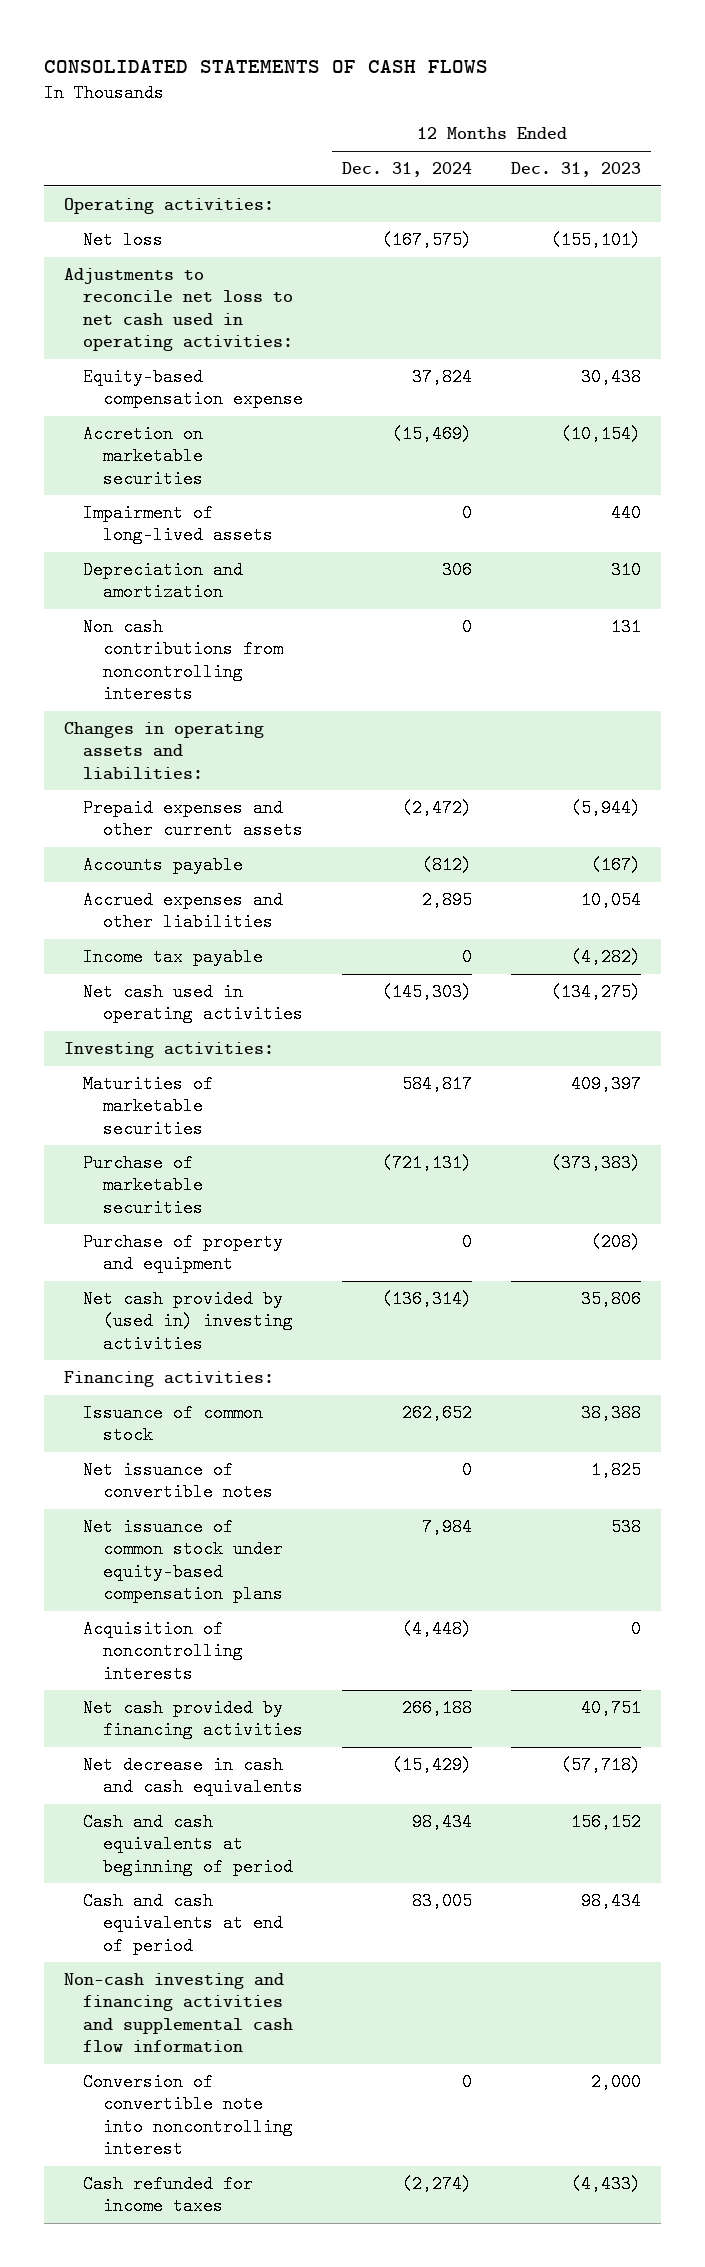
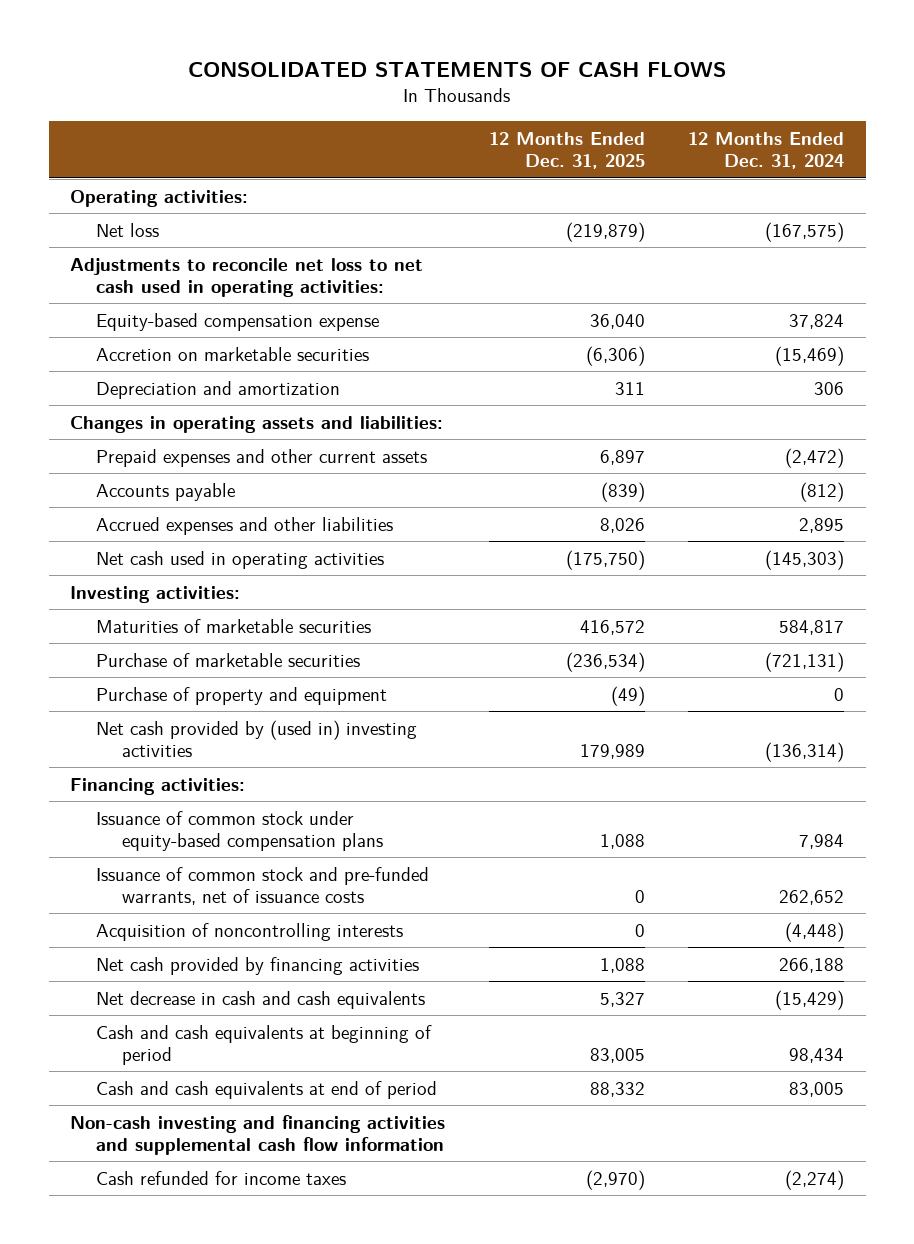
- | 12 Months Ended Dec. 31, 2024 | 12 Months Ended Dec. 31, 2023
+ | 12 Months Ended Dec. 31, 2025 | 12 Months Ended Dec. 31, 2024
- Impairment of long-lived assets | 0 | 440
- Non cash contributions from noncontrolling interests | 0 | 131
- Income tax payable | 0 | (4,282)
- Issuance of common stock | 262,652 | 38,388
- Net issuance of convertible notes | 0 | 1,825
- Net issuance of common stock under equity-based compensation plans | 7,984 | 538
+ Issuance of common stock under equity-based compensation plans | 1,088 | 7,984
+ Issuance of common stock and pre-funded warrants, net of issuance costs | 0 | 262,652
- Conversion of convertible note into noncontrolling interest | 0 | 2,000

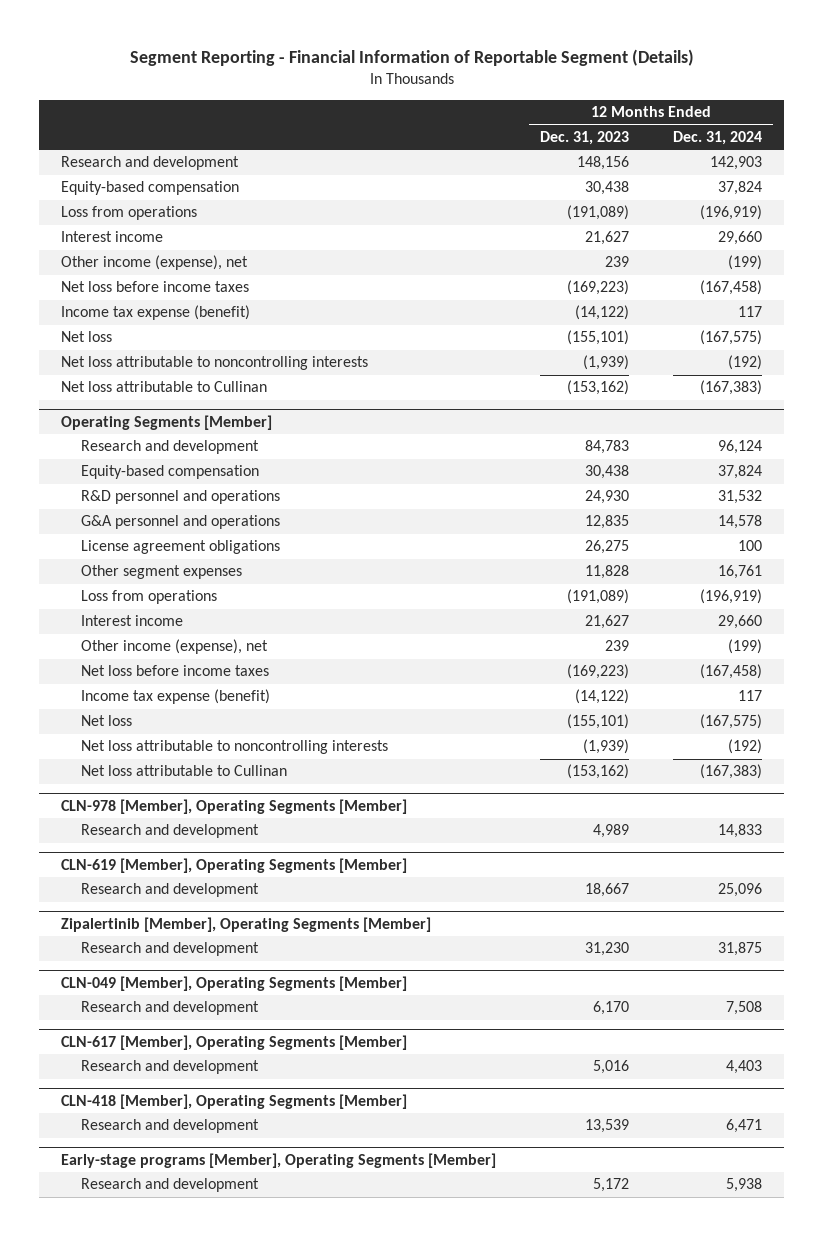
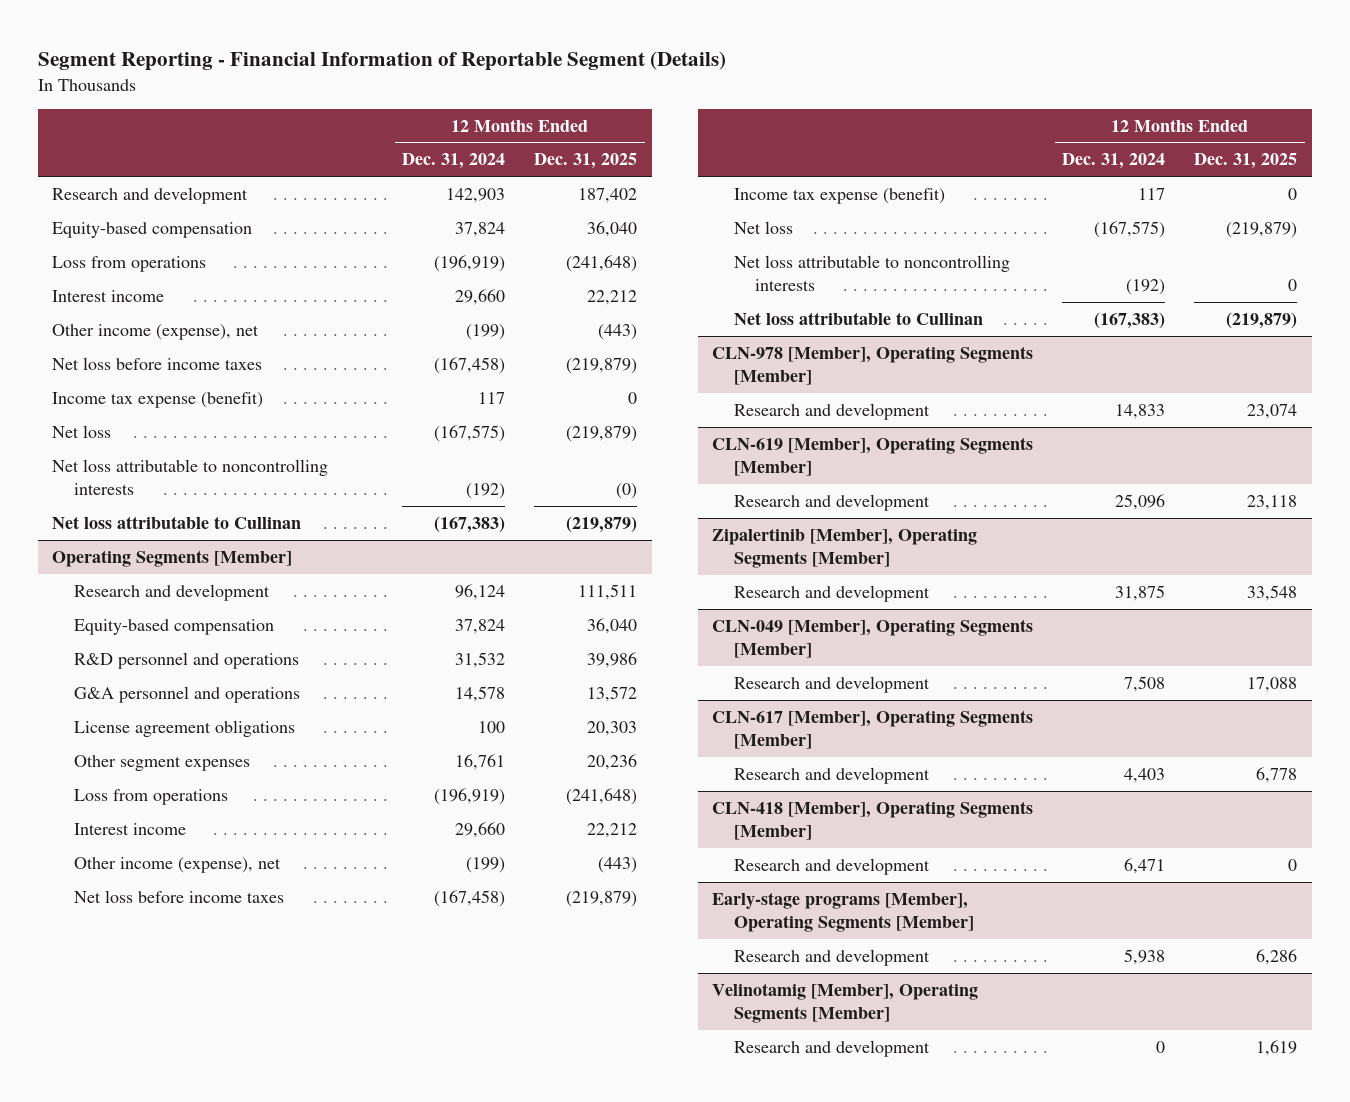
- | 12 Months Ended Dec. 31, 2023 | 12 Months Ended Dec. 31, 2024
+ | 12 Months Ended Dec. 31, 2024 | 12 Months Ended Dec. 31, 2025
+ Velinotamig [Member], Operating Segments [Member]
+ Research and development | 0 | 1,619

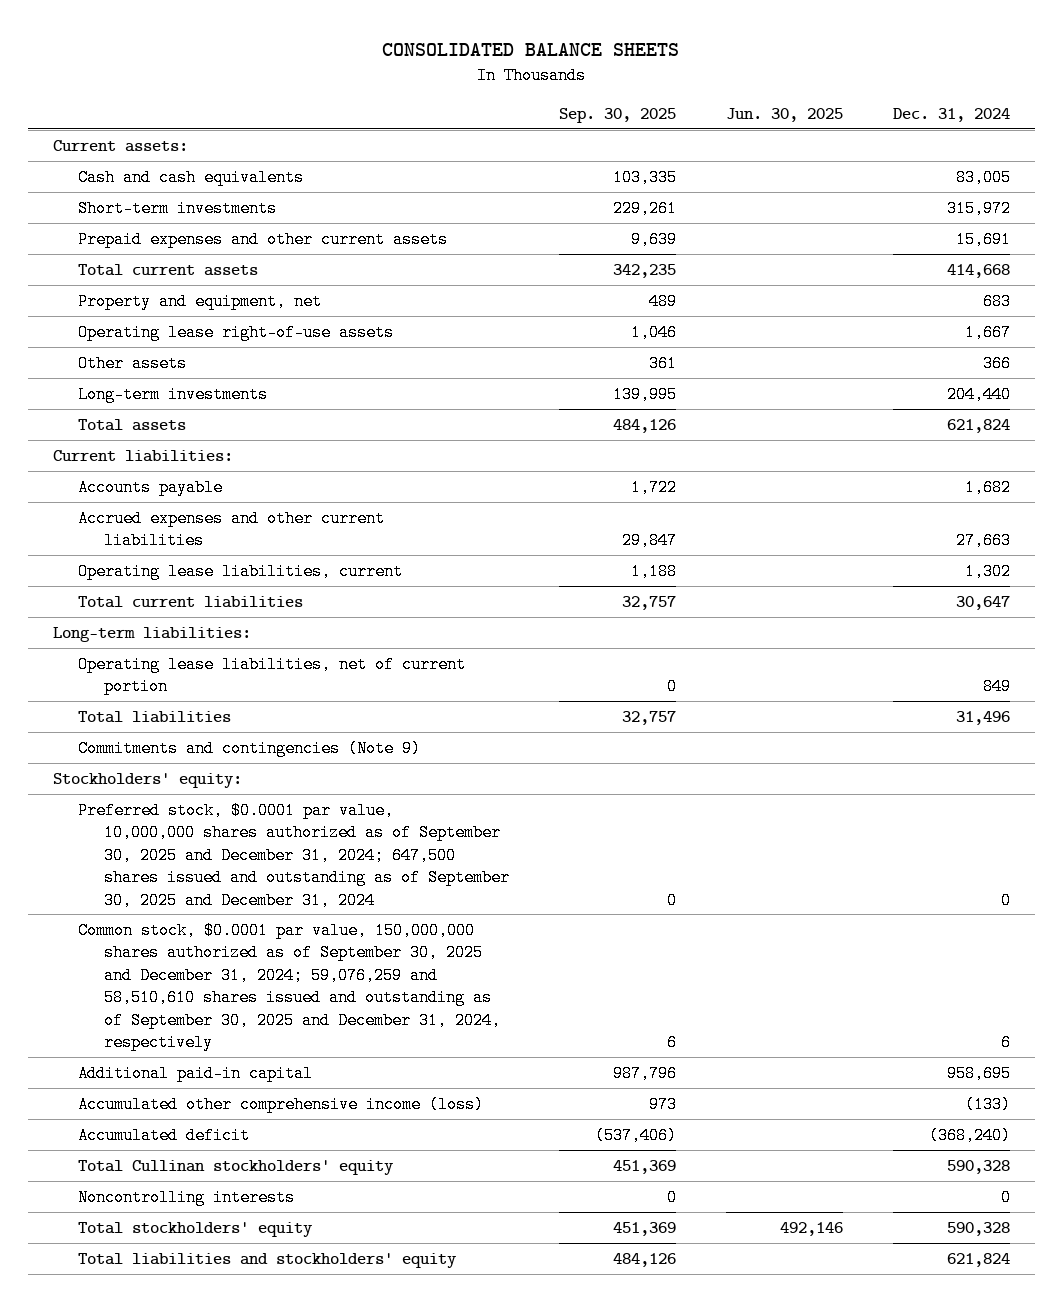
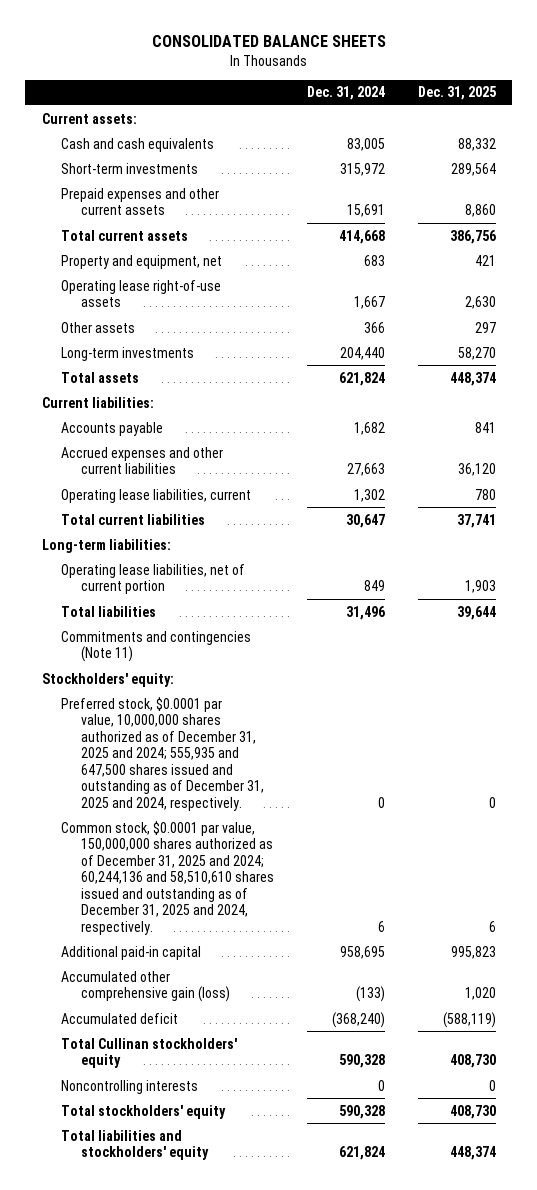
- | Sep. 30, 2025 | Jun. 30, 2025 | Dec. 31, 2024
+ | Dec. 31, 2024 | Dec. 31, 2025
- Commitments and contingencies (Note 9)
+ Commitments and contingencies (Note 11)
- Preferred stock, $0.0001 par value, 10,000,000 shares authorized as of September 30, 2025 and December 31, 2024; 647,500 shares issued and outstanding as of September 30, 2025 and December 31, 2024 | 0 | | 0
- Common stock, $0.0001 par value, 150,000,000 shares authorized as of September 30, 2025 and December 31, 2024; 59,076,259 and 58,510,610 shares issued and outstanding as of September 30, 2025 and December 31, 2024, respectively | 6 | | 6
+ Preferred stock, $0.0001 par value, 10,000,000 shares authorized as of December 31, 2025 and 2024; 555,935 and 647,500 shares issued and outstanding as of December 31, 2025 and 2024, respectively. | 0 | 0
+ Common stock, $0.0001 par value, 150,000,000 shares authorized as of December 31, 2025 and 2024; 60,244,136 and 58,510,610 shares issued and outstanding as of December 31, 2025 and 2024, respectively. | 6 | 6
- Accumulated other comprehensive income (loss) | 973 | | (133)
+ Accumulated other comprehensive gain (loss) | (133) | 1,020

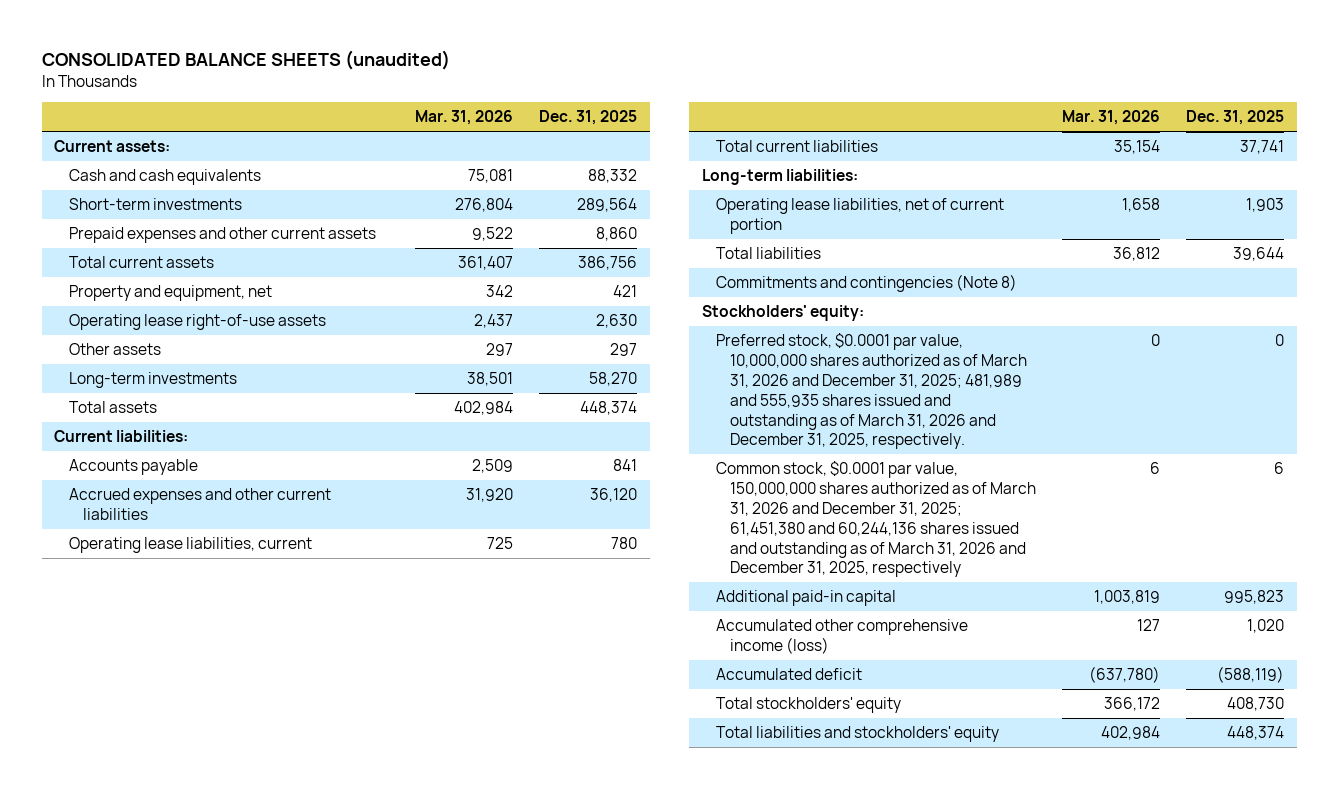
- CONSOLIDATED BALANCE SHEETS
+ CONSOLIDATED BALANCE SHEETS (unaudited)
- | Dec. 31, 2024 | Dec. 31, 2025
+ | Mar. 31, 2026 | Dec. 31, 2025
- Commitments and contingencies (Note 11)
+ Commitments and contingencies (Note 8)
- Preferred stock, $0.0001 par value, 10,000,000 shares authorized as of December 31, 2025 and 2024; 555,935 and 647,500 shares issued and outstanding as of December 31, 2025 and 2024, respectively. | 0 | 0
- Common stock, $0.0001 par value, 150,000,000 shares authorized as of December 31, 2025 and 2024; 60,244,136 and 58,510,610 shares issued and outstanding as of December 31, 2025 and 2024, respectively. | 6 | 6
+ Preferred stock, $0.0001 par value, 10,000,000 shares authorized as of March 31, 2026 and December 31, 2025; 481,989 and 555,935 shares issued and outstanding as of March 31, 2026 and December 31, 2025, respectively. | 0 | 0
+ Common stock, $0.0001 par value, 150,000,000 shares authorized as of March 31, 2026 and December 31, 2025; 61,451,380 and 60,244,136 shares issued and outstanding as of March 31, 2026 and December 31, 2025, respectively | 6 | 6
- Accumulated other comprehensive gain (loss) | (133) | 1,020
+ Accumulated other comprehensive income (loss) | 127 | 1,020
- Total Cullinan stockholders' equity | 590,328 | 408,730
- Noncontrolling interests | 0 | 0

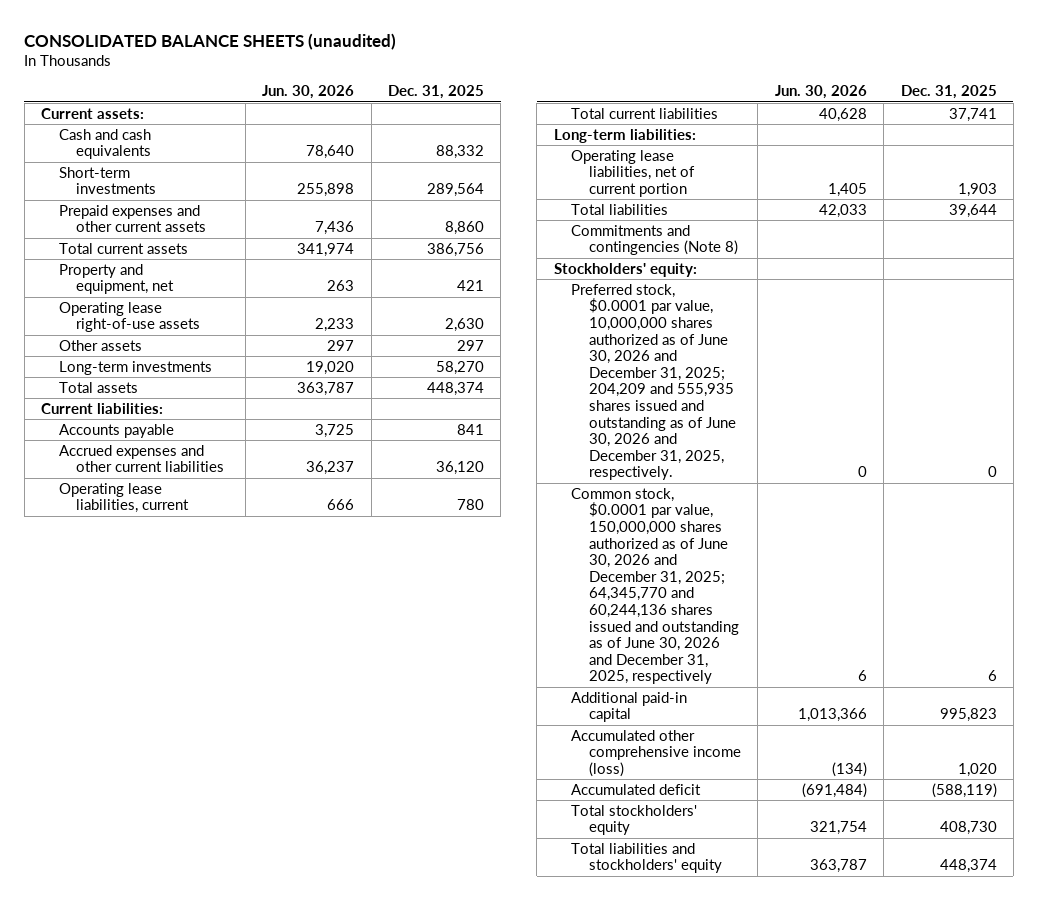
- | Mar. 31, 2026 | Dec. 31, 2025
+ | Jun. 30, 2026 | Dec. 31, 2025
- Preferred stock, $0.0001 par value, 10,000,000 shares authorized as of March 31, 2026 and December 31, 2025; 481,989 and 555,935 shares issued and outstanding as of March 31, 2026 and December 31, 2025, respectively. | 0 | 0
- Common stock, $0.0001 par value, 150,000,000 shares authorized as of March 31, 2026 and December 31, 2025; 61,451,380 and 60,244,136 shares issued and outstanding as of March 31, 2026 and December 31, 2025, respectively | 6 | 6
+ Preferred stock, $0.0001 par value, 10,000,000 shares authorized as of June 30, 2026 and December 31, 2025; 204,209 and 555,935 shares issued and outstanding as of June 30, 2026 and December 31, 2025, respectively. | 0 | 0
+ Common stock, $0.0001 par value, 150,000,000 shares authorized as of June 30, 2026 and December 31, 2025; 64,345,770 and 60,244,136 shares issued and outstanding as of June 30, 2026 and December 31, 2025, respectively | 6 | 6

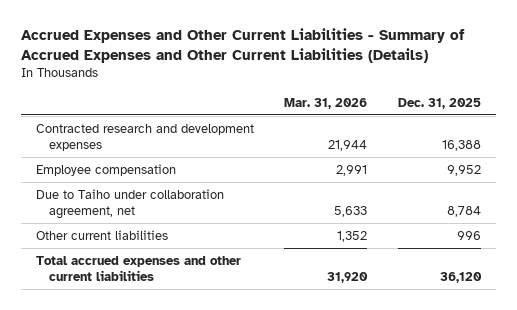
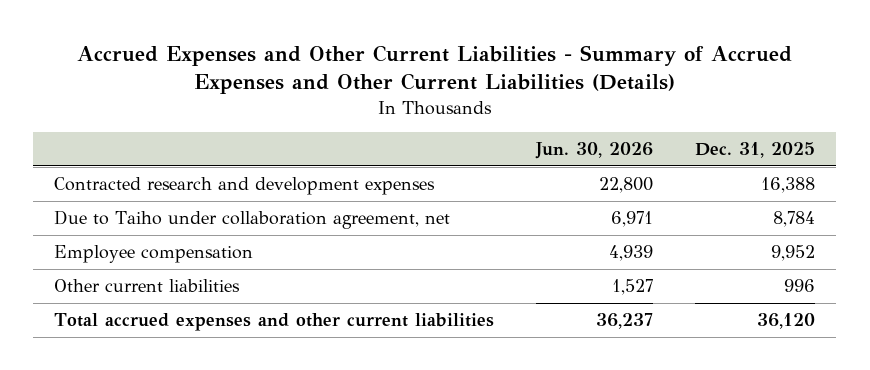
- | Mar. 31, 2026 | Dec. 31, 2025
+ | Jun. 30, 2026 | Dec. 31, 2025
moved down: Employee compensation | 4,939 | 9,952

